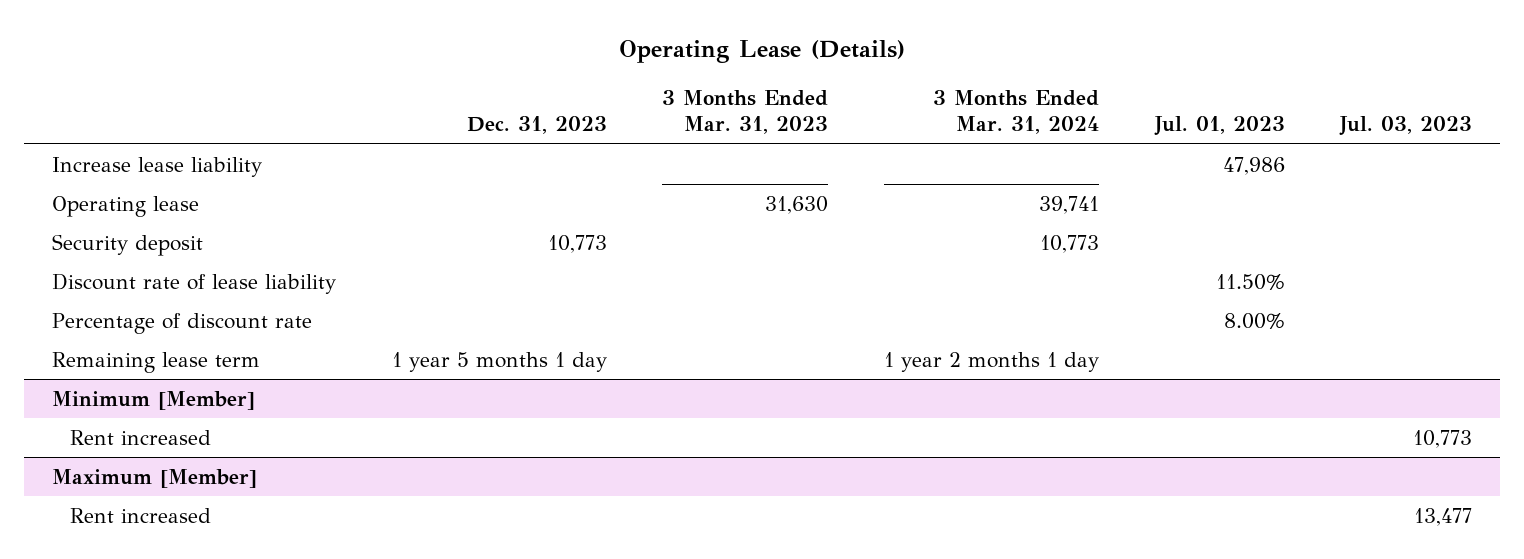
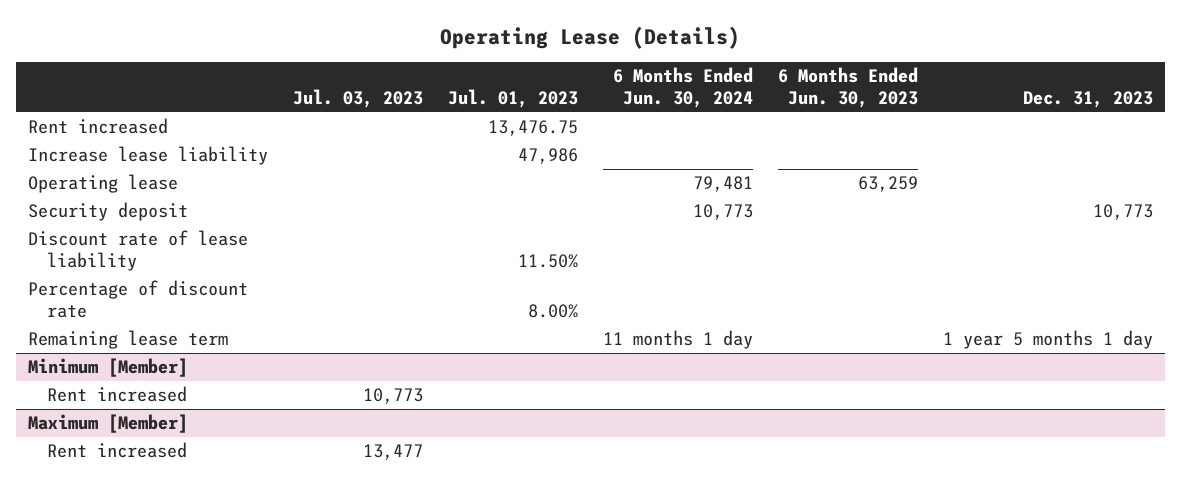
- | Dec. 31, 2023 | 3 Months Ended Mar. 31, 2023 | 3 Months Ended Mar. 31, 2024 | Jul. 01, 2023 | Jul. 03, 2023
+ | Jul. 03, 2023 | Jul. 01, 2023 | 6 Months Ended Jun. 30, 2024 | 6 Months Ended Jun. 30, 2023 | Dec. 31, 2023
+ Rent increased | | 13,476.75 | | |

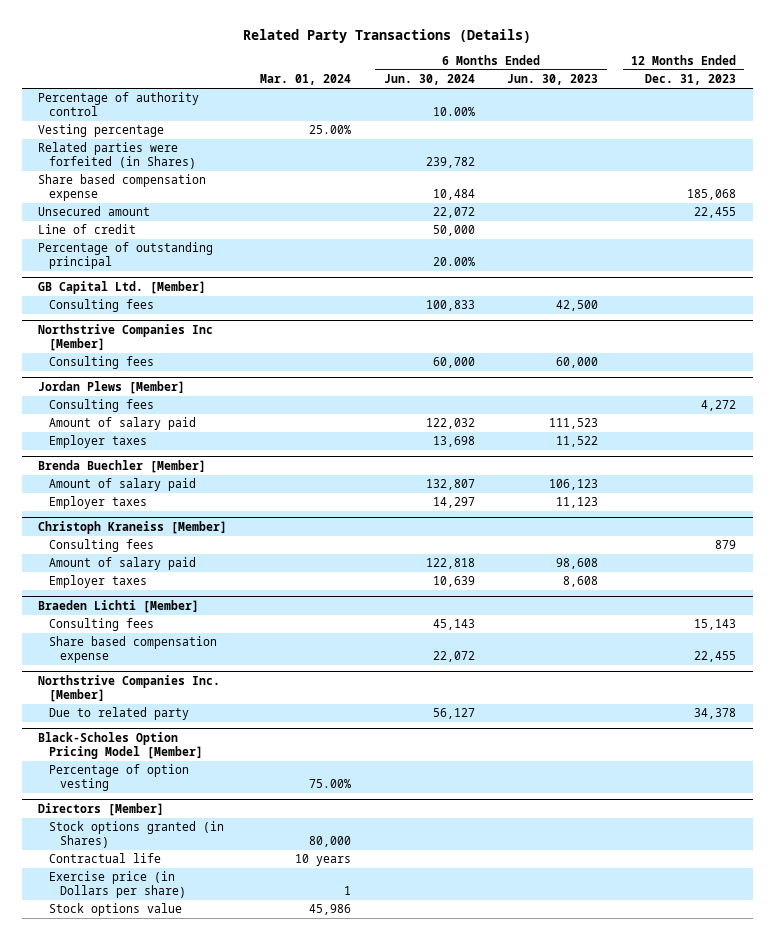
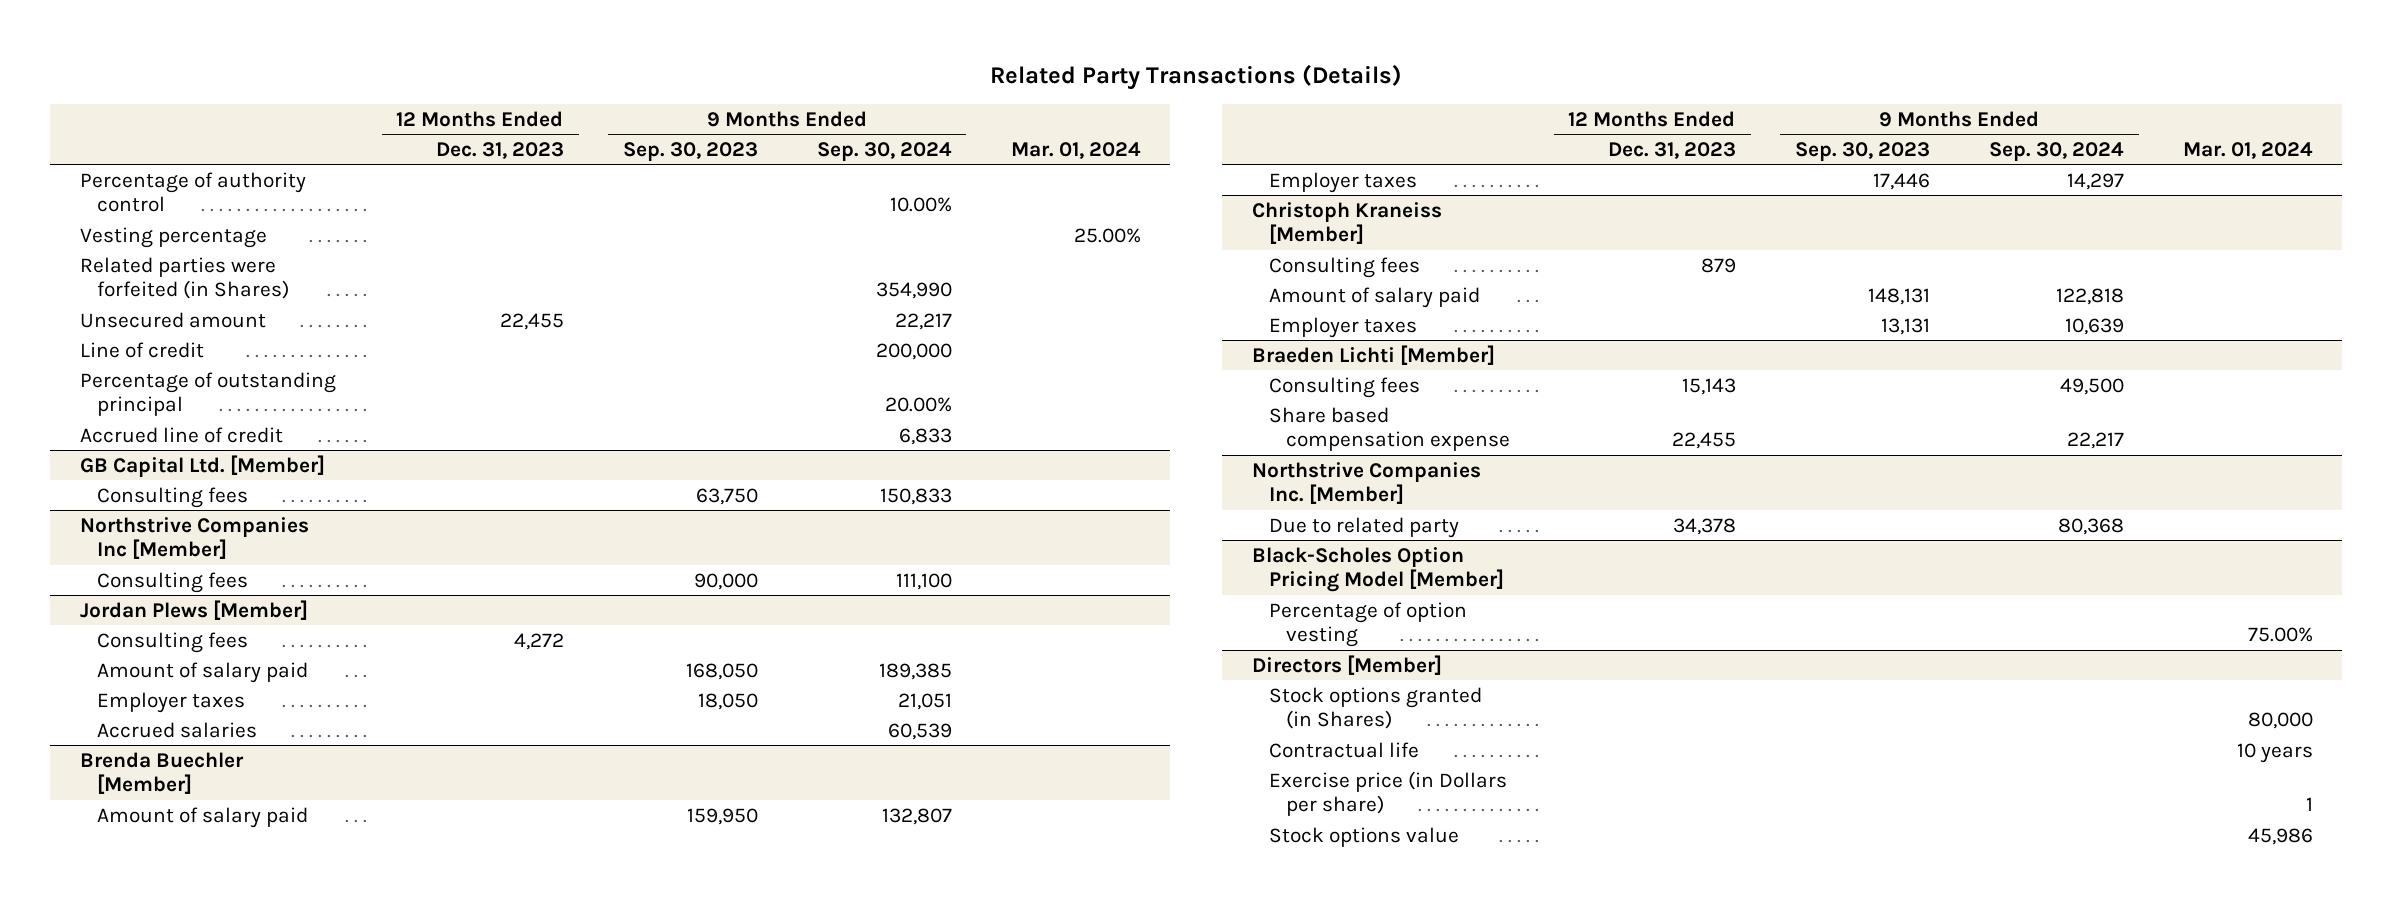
- | Mar. 01, 2024 | 6 Months Ended Jun. 30, 2024 | 6 Months Ended Jun. 30, 2023 | 12 Months Ended Dec. 31, 2023
+ | 12 Months Ended Dec. 31, 2023 | 9 Months Ended Sep. 30, 2023 | 9 Months Ended Sep. 30, 2024 | Mar. 01, 2024
- Share based compensation expense | | 10,484 | | 185,068
+ Accrued line of credit | | | 6,833 |
@ Jordan Plews [Member]
+ Accrued salaries | | | 60,539 |

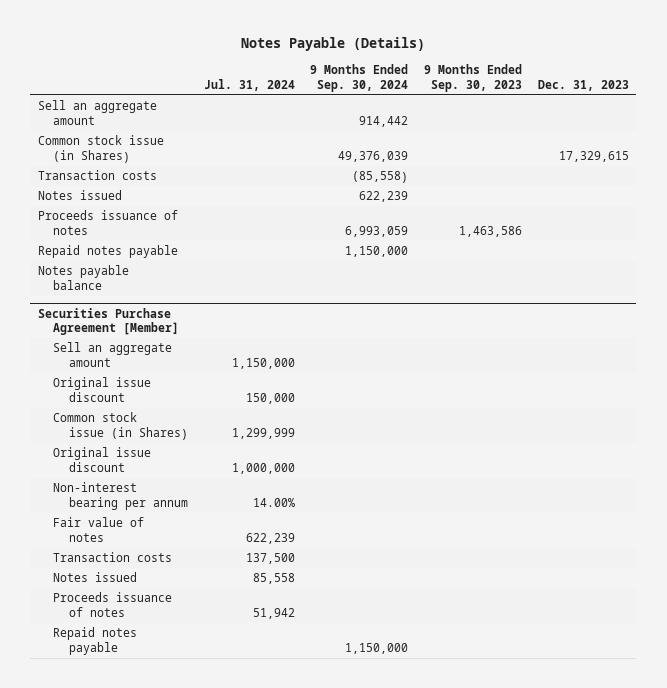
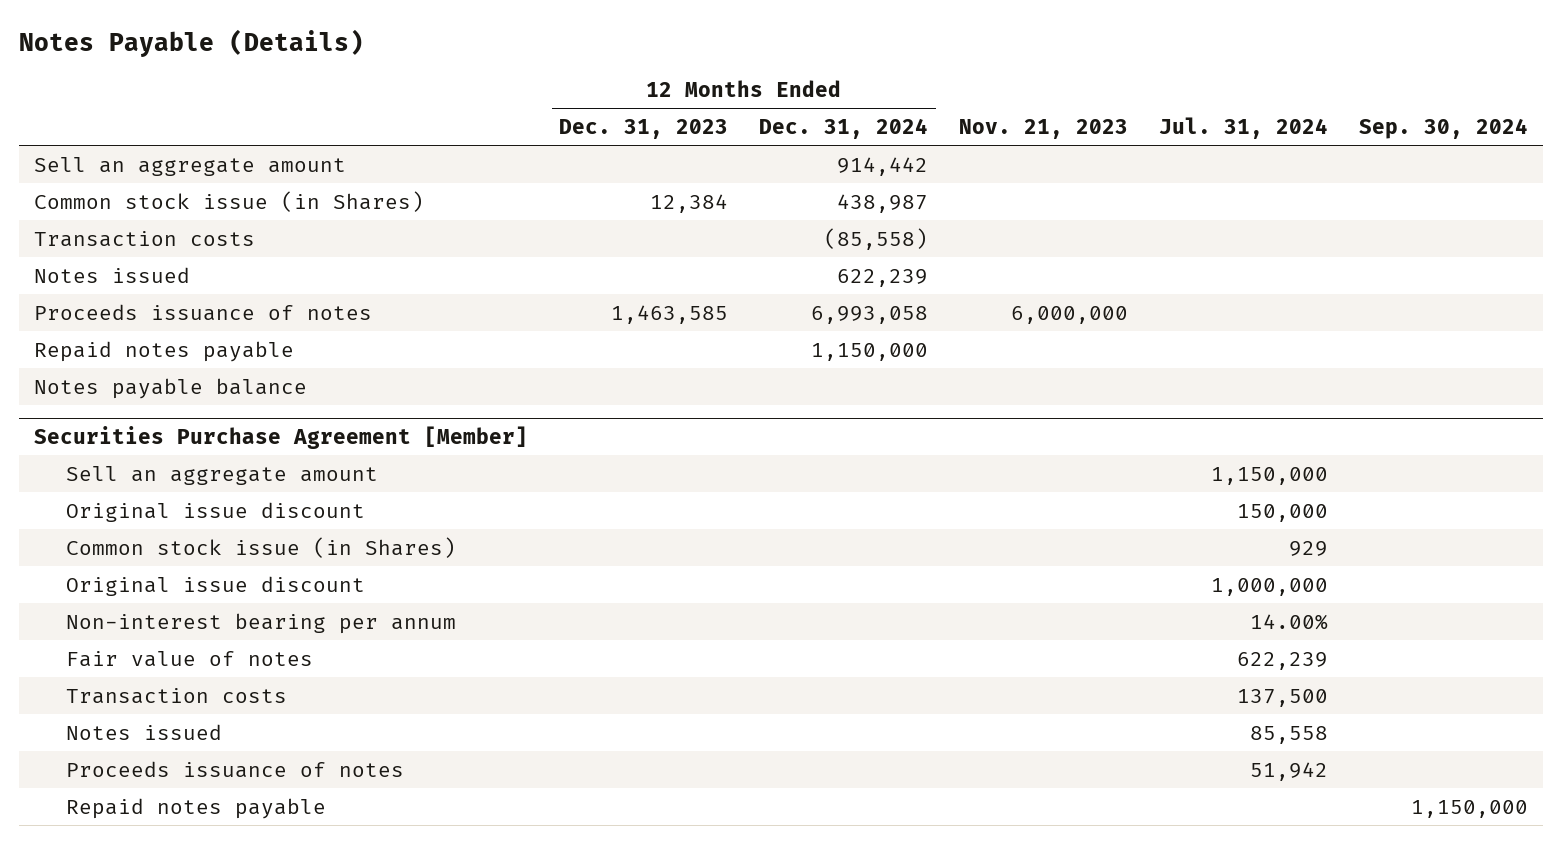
- | Jul. 31, 2024 | 9 Months Ended Sep. 30, 2024 | 9 Months Ended Sep. 30, 2023 | Dec. 31, 2023
+ | 12 Months Ended Dec. 31, 2023 | 12 Months Ended Dec. 31, 2024 | Nov. 21, 2023 | Jul. 31, 2024 | Sep. 30, 2024
@ Securities Purchase Agreement [Member]
- Common stock issue (in Shares) | 1,299,999 | | |
+ Common stock issue (in Shares) | | | | 929 |

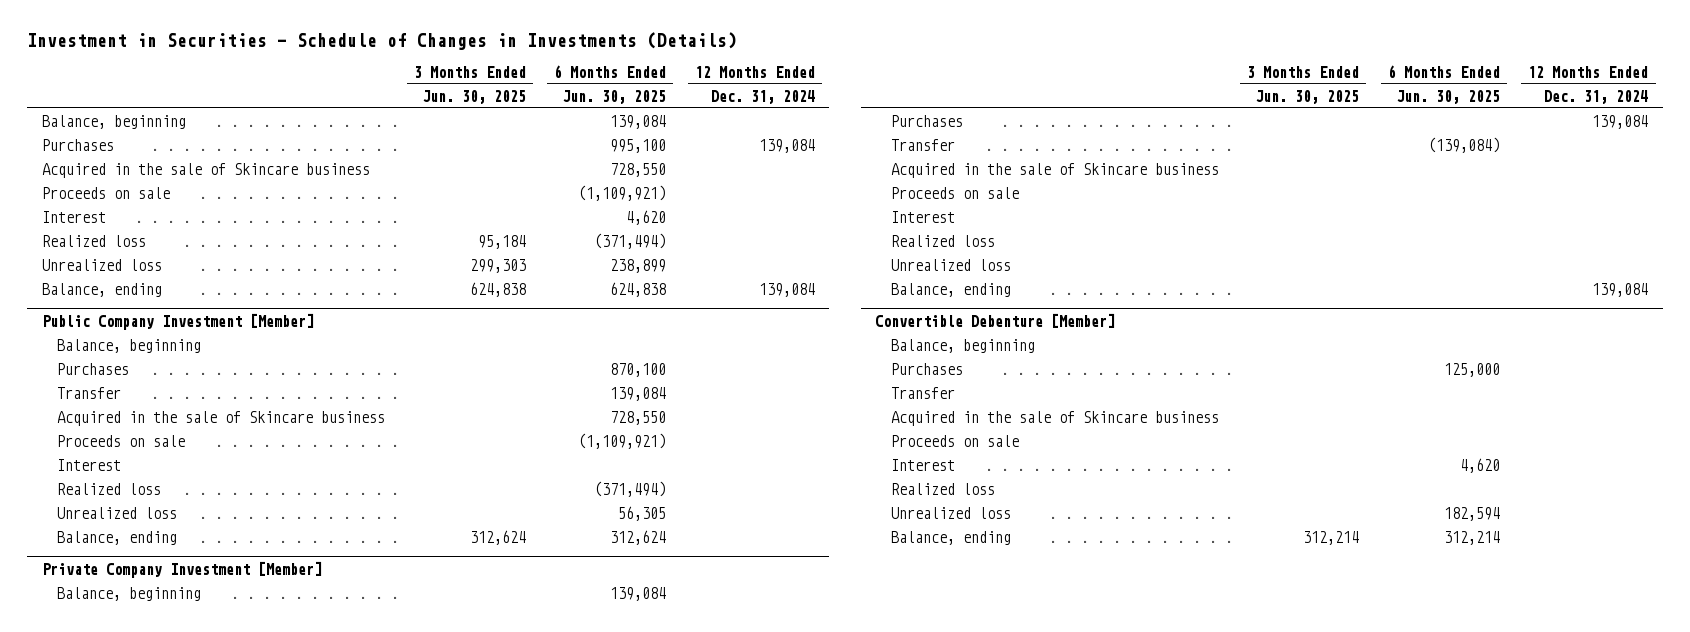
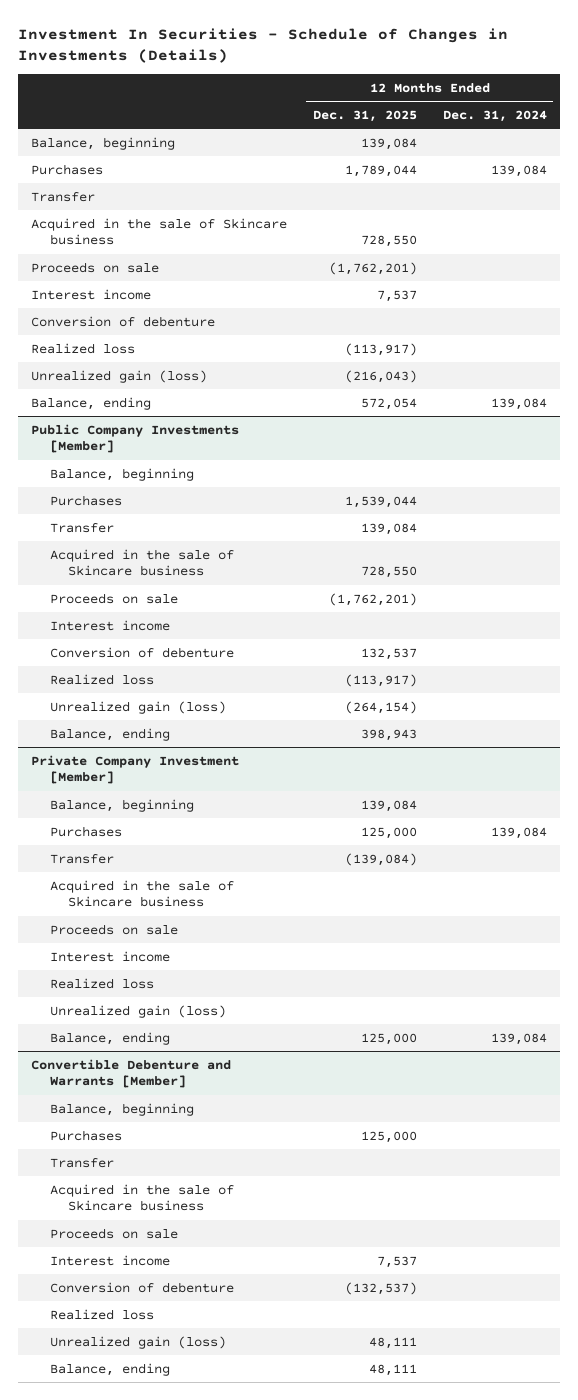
- Investment in Securities - Schedule of Changes in Investments (Details)
+ Investment In Securities - Schedule of Changes in Investments (Details)
- | 3 Months Ended Jun. 30, 2025 | 6 Months Ended Jun. 30, 2025 | 12 Months Ended Dec. 31, 2024
+ | 12 Months Ended Dec. 31, 2025 | 12 Months Ended Dec. 31, 2024
+ Transfer
- Interest | | 4,620 |
+ Interest income | 7,537 |
+ Conversion of debenture
- Unrealized loss | 299,303 | 238,899 |
+ Unrealized gain (loss) | (216,043) |
- Public Company Investment [Member]
+ Public Company Investments [Member]
- Interest
+ Interest income
+ Conversion of debenture | 132,537 |
- Unrealized loss | | 56,305 |
+ Unrealized gain (loss) | (264,154) |
@ Private Company Investment [Member]
- Interest
+ Interest income
- Unrealized loss
+ Unrealized gain (loss)
- Convertible Debenture [Member]
- Balance, beginning
- Purchases | | 125,000 |
- Transfer
- Acquired in the sale of Skincare business
- Proceeds on sale
- Interest | | 4,620 |
- Realized loss
- Unrealized loss | | 182,594 |
- Balance, ending | 312,214 | 312,214 |
+ Convertible Debenture and Warrants [Member]
+ Balance, beginning
+ Purchases | 125,000 |
+ Transfer
+ Acquired in the sale of Skincare business
+ Proceeds on sale
+ Interest income | 7,537 |
+ Conversion of debenture | (132,537) |
+ Realized loss
+ Unrealized gain (loss) | 48,111 |
+ Balance, ending | 48,111 |

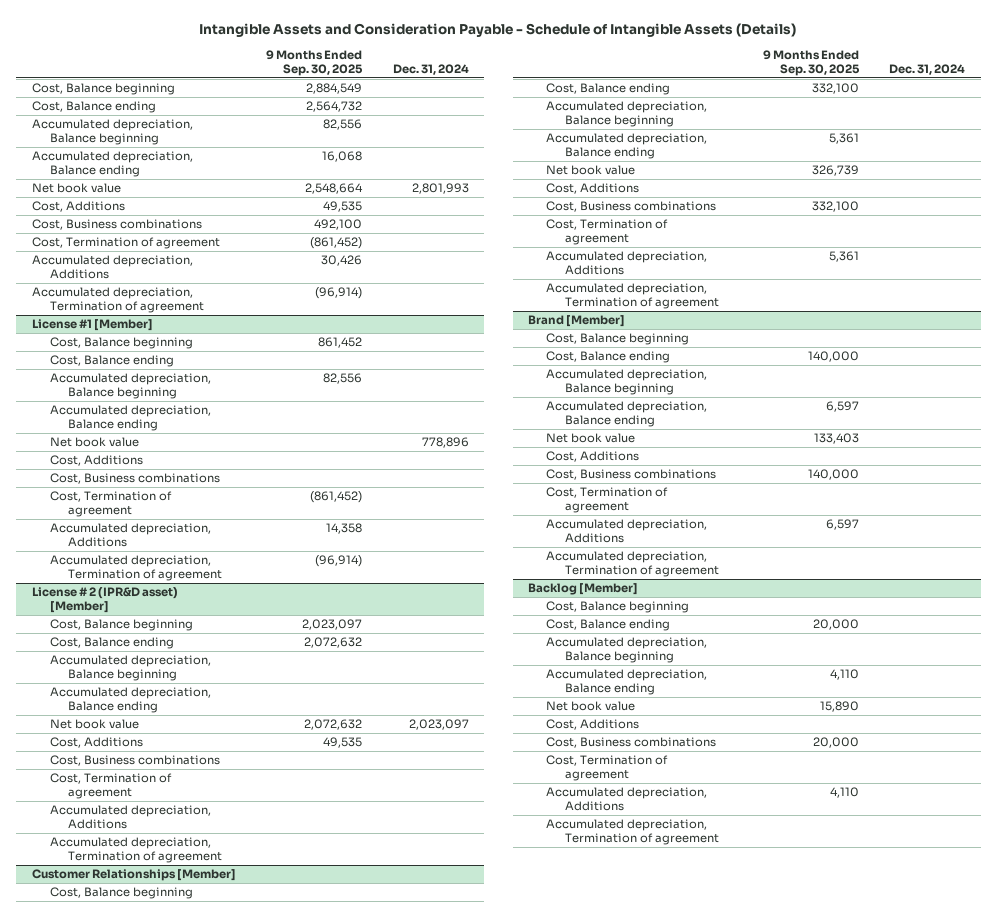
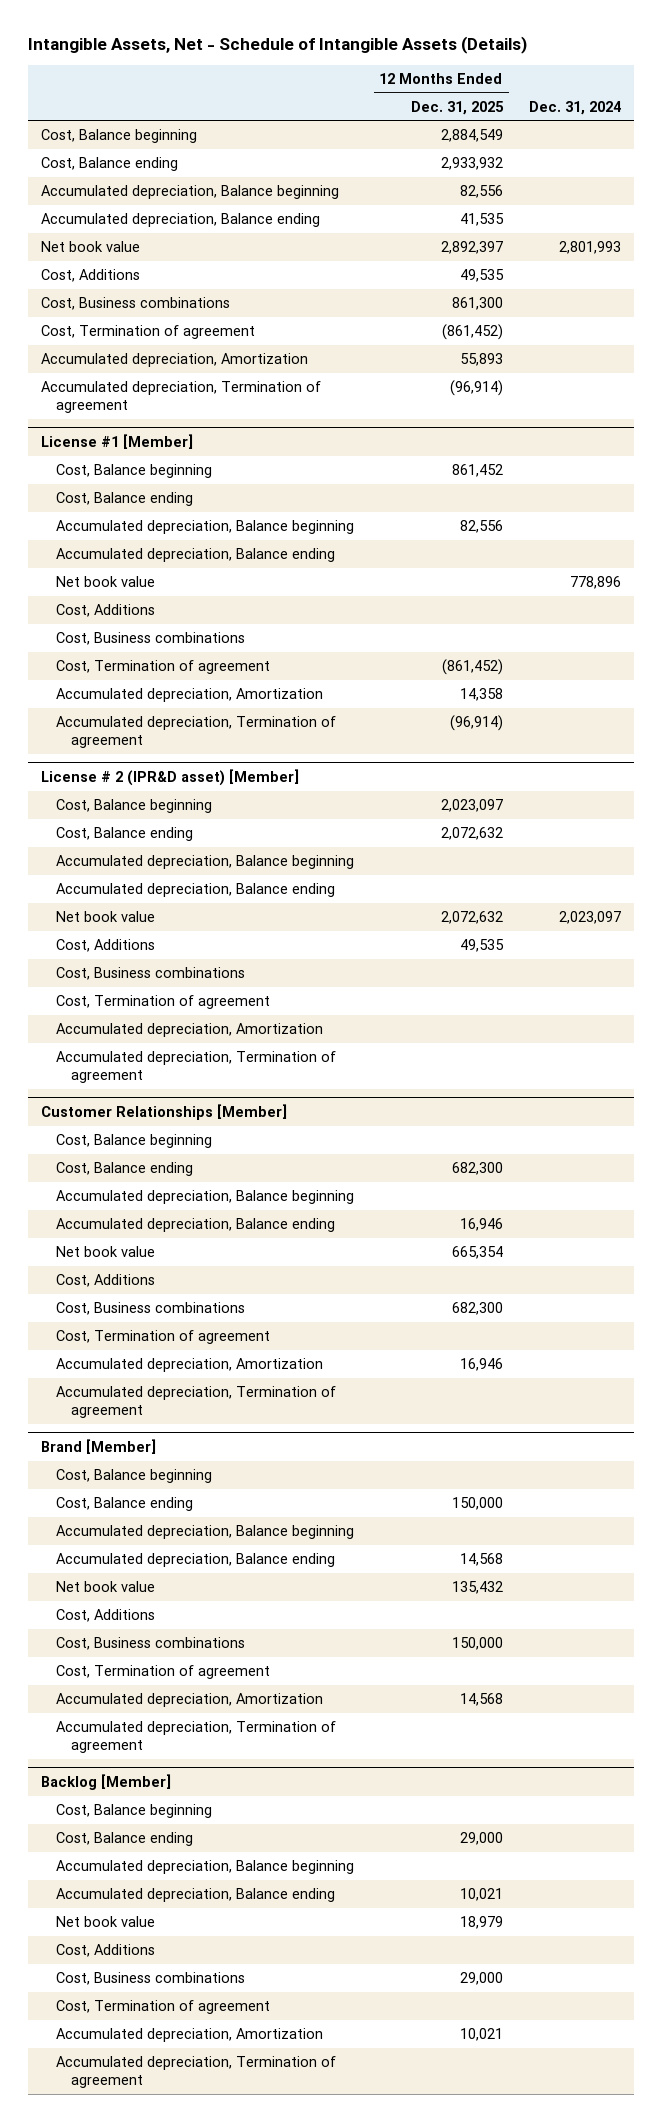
- Intangible Assets and Consideration Payable - Schedule of Intangible Assets (Details)
+ Intangible Assets, Net - Schedule of Intangible Assets (Details)
- | 9 Months Ended Sep. 30, 2025 | Dec. 31, 2024
+ | 12 Months Ended Dec. 31, 2025 | Dec. 31, 2024
- Accumulated depreciation, Additions | 30,426 |
+ Accumulated depreciation, Amortization | 55,893 |
@ License #1 [Member]
- Accumulated depreciation, Additions | 14,358 |
+ Accumulated depreciation, Amortization | 14,358 |
@ License # 2 (IPR&D asset) [Member]
- Accumulated depreciation, Additions
+ Accumulated depreciation, Amortization
@ Customer Relationships [Member]
- Accumulated depreciation, Additions | 5,361 |
+ Accumulated depreciation, Amortization | 16,946 |
@ Brand [Member]
- Accumulated depreciation, Additions | 6,597 |
+ Accumulated depreciation, Amortization | 14,568 |
@ Backlog [Member]
- Accumulated depreciation, Additions | 4,110 |
+ Accumulated depreciation, Amortization | 10,021 |

